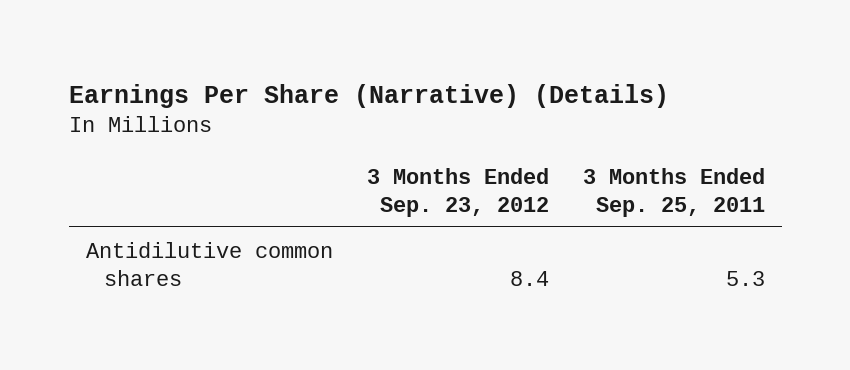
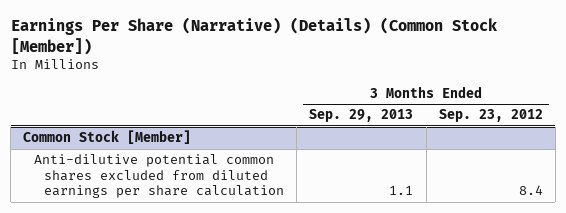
- Earnings Per Share (Narrative) (Details)
+ Earnings Per Share (Narrative) (Details) (Common Stock [Member])
- | 3 Months Ended Sep. 23, 2012 | 3 Months Ended Sep. 25, 2011
+ | 3 Months Ended Sep. 29, 2013 | 3 Months Ended Sep. 23, 2012
- Antidilutive common shares | 8.4 | 5.3
+ Common Stock [Member]
+ Anti-dilutive potential common shares excluded from diluted earnings per share calculation | 1.1 | 8.4

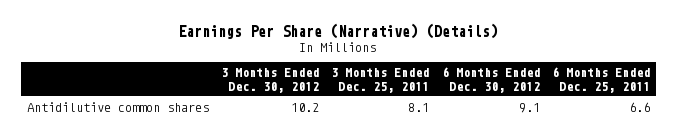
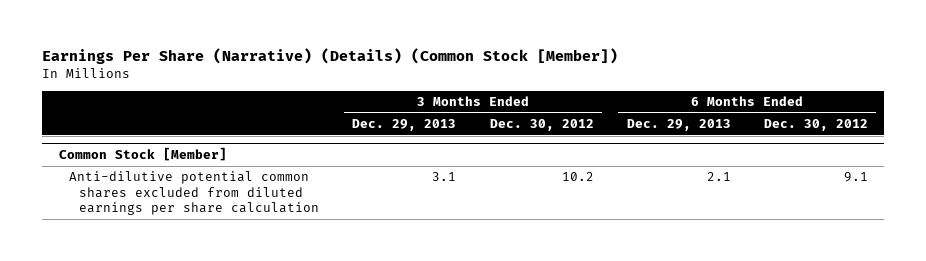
- Earnings Per Share (Narrative) (Details)
+ Earnings Per Share (Narrative) (Details) (Common Stock [Member])
- | 3 Months Ended Dec. 30, 2012 | 3 Months Ended Dec. 25, 2011 | 6 Months Ended Dec. 30, 2012 | 6 Months Ended Dec. 25, 2011
+ | 3 Months Ended Dec. 29, 2013 | 3 Months Ended Dec. 30, 2012 | 6 Months Ended Dec. 29, 2013 | 6 Months Ended Dec. 30, 2012
- Antidilutive common shares | 10.2 | 8.1 | 9.1 | 6.6
+ Common Stock [Member]
+ Anti-dilutive potential common shares excluded from diluted earnings per share calculation | 3.1 | 10.2 | 2.1 | 9.1

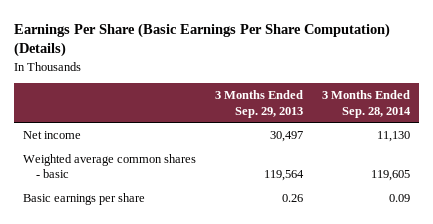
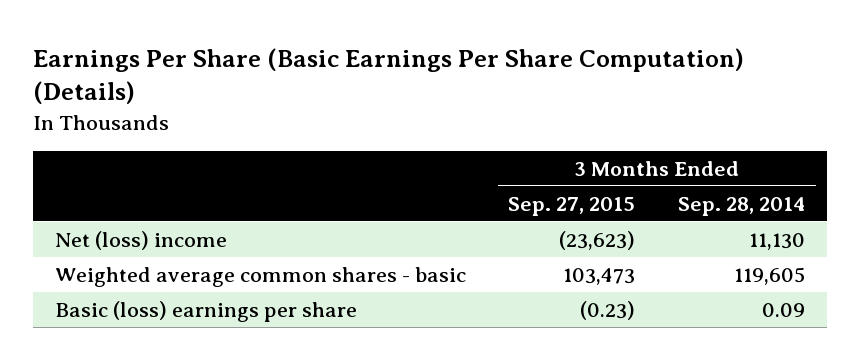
- | 3 Months Ended Sep. 29, 2013 | 3 Months Ended Sep. 28, 2014
+ | 3 Months Ended Sep. 27, 2015 | 3 Months Ended Sep. 28, 2014
- Net income | 30,497 | 11,130
+ Net (loss) income | (23,623) | 11,130
- Basic earnings per share | 0.26 | 0.09
+ Basic (loss) earnings per share | (0.23) | 0.09

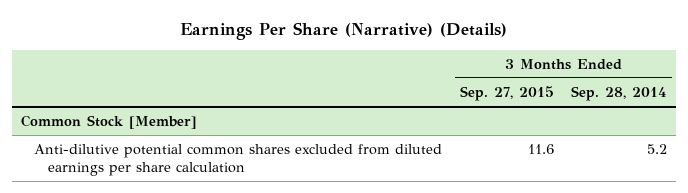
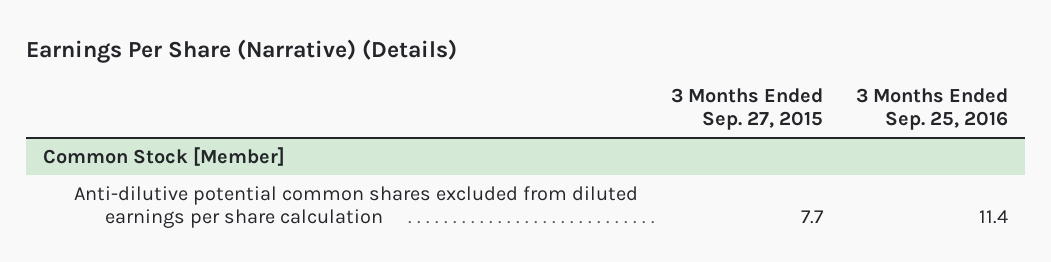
- | 3 Months Ended Sep. 27, 2015 | 3 Months Ended Sep. 28, 2014
+ | 3 Months Ended Sep. 27, 2015 | 3 Months Ended Sep. 25, 2016
@ Common Stock [Member]
- Anti-dilutive potential common shares excluded from diluted earnings per share calculation | 11.6 | 5.2
+ Anti-dilutive potential common shares excluded from diluted earnings per share calculation | 7.7 | 11.4

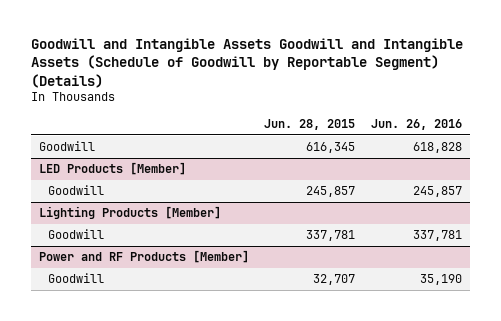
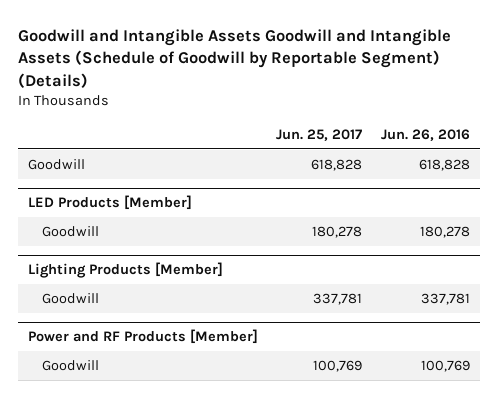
- | Jun. 28, 2015 | Jun. 26, 2016
+ | Jun. 25, 2017 | Jun. 26, 2016
@ LED Products [Member]
- Goodwill | 245,857 | 245,857
+ Goodwill | 180,278 | 180,278
@ Power and RF Products [Member]
- Goodwill | 32,707 | 35,190
+ Goodwill | 100,769 | 100,769

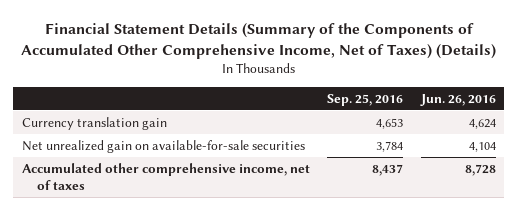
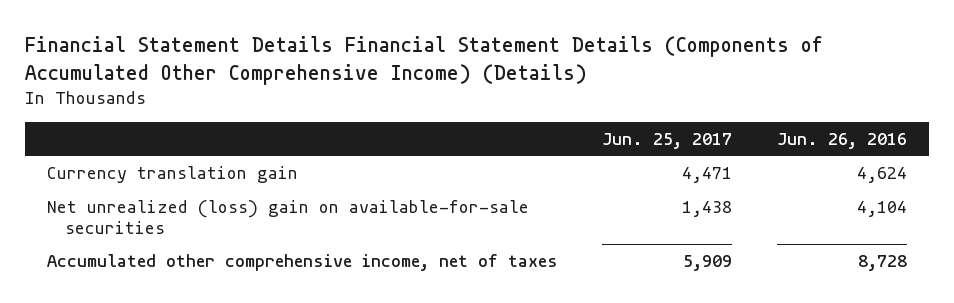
- Financial Statement Details (Summary of the Components of Accumulated Other Comprehensive Income, Net of Taxes) (Details)
+ Financial Statement Details Financial Statement Details (Components of Accumulated Other Comprehensive Income) (Details)
- | Sep. 25, 2016 | Jun. 26, 2016
+ | Jun. 25, 2017 | Jun. 26, 2016
- Net unrealized gain on available-for-sale securities | 3,784 | 4,104
+ Net unrealized (loss) gain on available-for-sale securities | 1,438 | 4,104

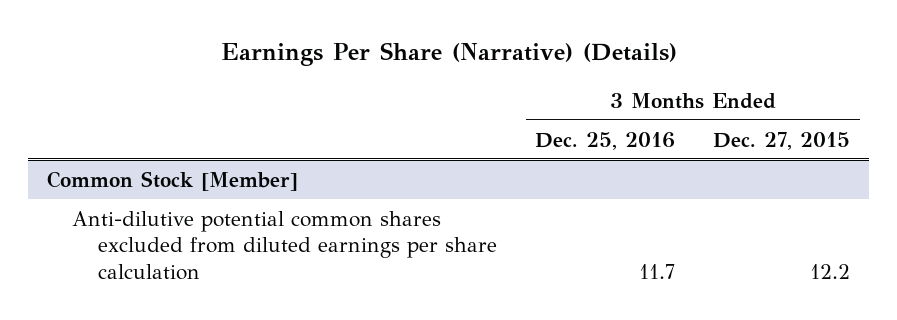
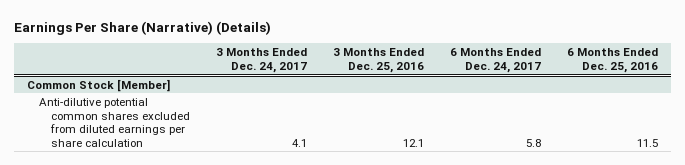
- | 3 Months Ended Dec. 25, 2016 | 3 Months Ended Dec. 27, 2015
+ | 3 Months Ended Dec. 24, 2017 | 3 Months Ended Dec. 25, 2016 | 6 Months Ended Dec. 24, 2017 | 6 Months Ended Dec. 25, 2016
@ Common Stock [Member]
- Anti-dilutive potential common shares excluded from diluted earnings per share calculation | 11.7 | 12.2
+ Anti-dilutive potential common shares excluded from diluted earnings per share calculation | 4.1 | 12.1 | 5.8 | 11.5

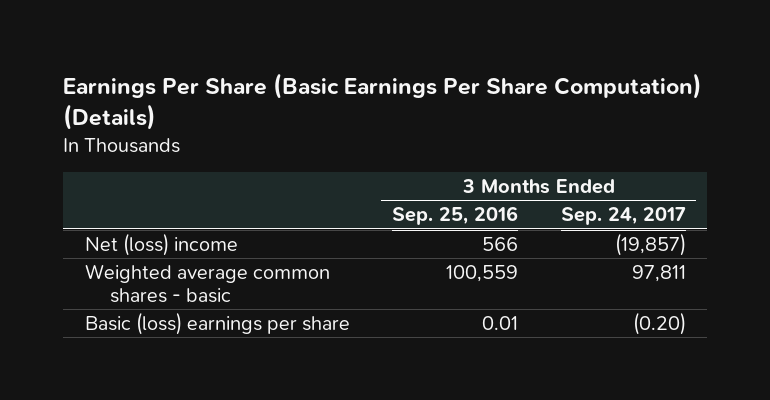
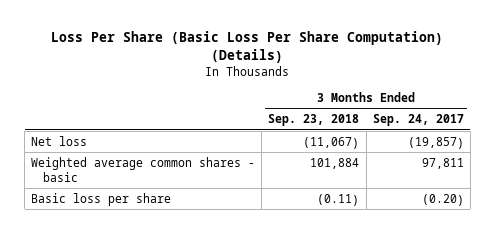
- Earnings Per Share (Basic Earnings Per Share Computation) (Details)
+ Loss Per Share (Basic Loss Per Share Computation) (Details)
- | 3 Months Ended Sep. 25, 2016 | 3 Months Ended Sep. 24, 2017
+ | 3 Months Ended Sep. 23, 2018 | 3 Months Ended Sep. 24, 2017
- Net (loss) income | 566 | (19,857)
+ Net loss | (11,067) | (19,857)
- Basic (loss) earnings per share | 0.01 | (0.20)
+ Basic loss per share | (0.11) | (0.20)

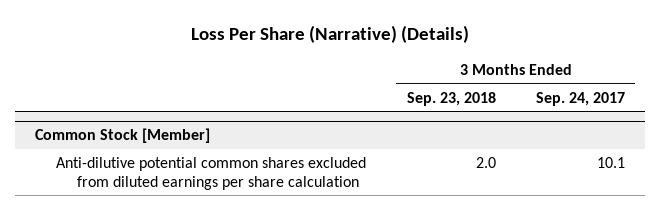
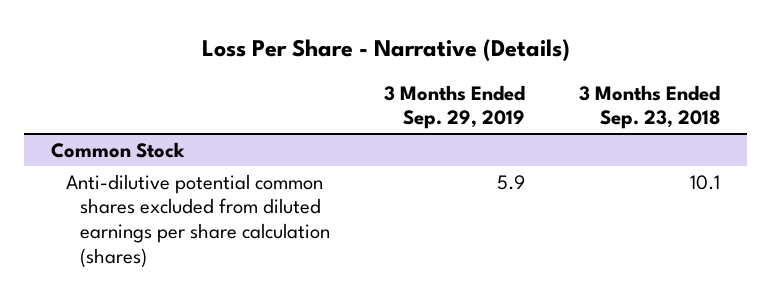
- Loss Per Share (Narrative) (Details)
+ Loss Per Share - Narrative (Details)
- | 3 Months Ended Sep. 23, 2018 | 3 Months Ended Sep. 24, 2017
+ | 3 Months Ended Sep. 29, 2019 | 3 Months Ended Sep. 23, 2018
- Common Stock [Member]
- Anti-dilutive potential common shares excluded from diluted earnings per share calculation | 2.0 | 10.1
+ Common Stock
+ Anti-dilutive potential common shares excluded from diluted earnings per share calculation (shares) | 5.9 | 10.1

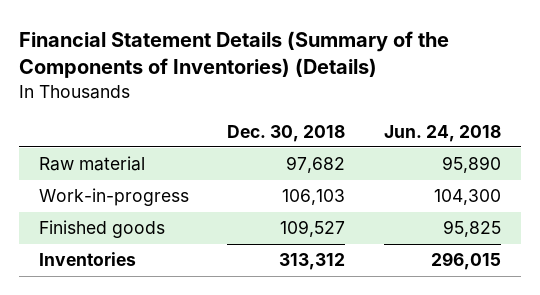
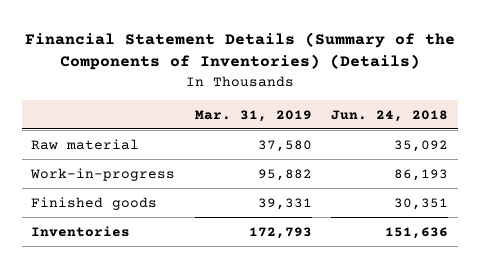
- | Dec. 30, 2018 | Jun. 24, 2018
+ | Mar. 31, 2019 | Jun. 24, 2018
- Raw material | 97,682 | 95,890
- Work-in-progress | 106,103 | 104,300
- Finished goods | 109,527 | 95,825
- Inventories | 313,312 | 296,015
+ Raw material | 37,580 | 35,092
+ Work-in-progress | 95,882 | 86,193
+ Finished goods | 39,331 | 30,351
+ Inventories | 172,793 | 151,636

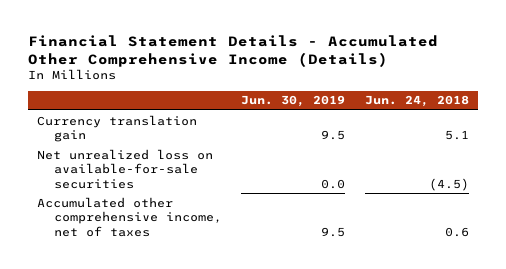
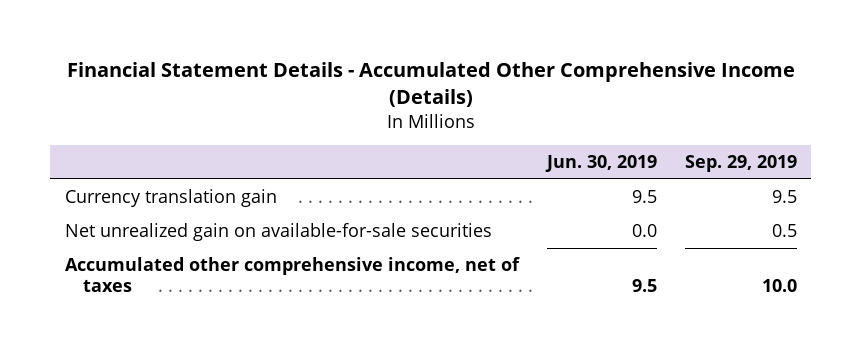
- | Jun. 30, 2019 | Jun. 24, 2018
+ | Jun. 30, 2019 | Sep. 29, 2019
- Net unrealized loss on available-for-sale securities | 0.0 | (4.5)
+ Net unrealized gain on available-for-sale securities | 0.0 | 0.5

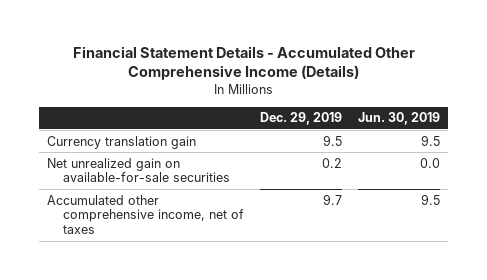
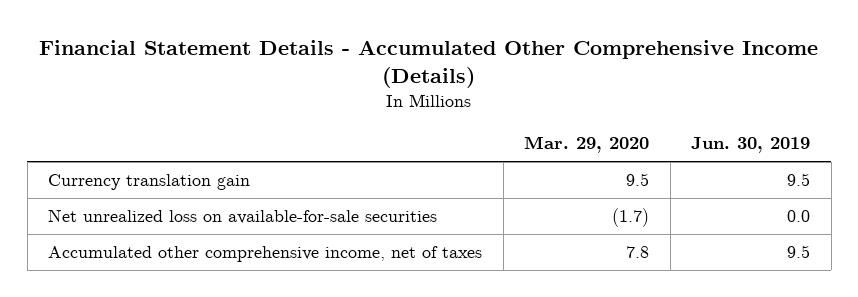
- | Dec. 29, 2019 | Jun. 30, 2019
+ | Mar. 29, 2020 | Jun. 30, 2019
- Net unrealized gain on available-for-sale securities | 0.2 | 0.0
+ Net unrealized loss on available-for-sale securities | (1.7) | 0.0

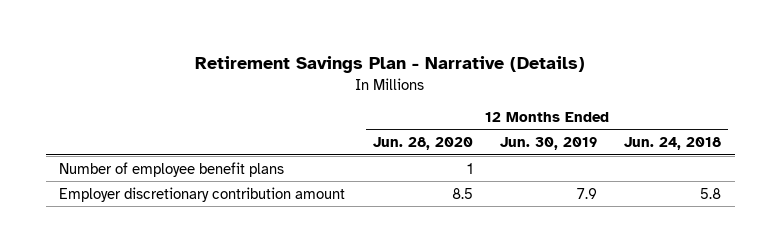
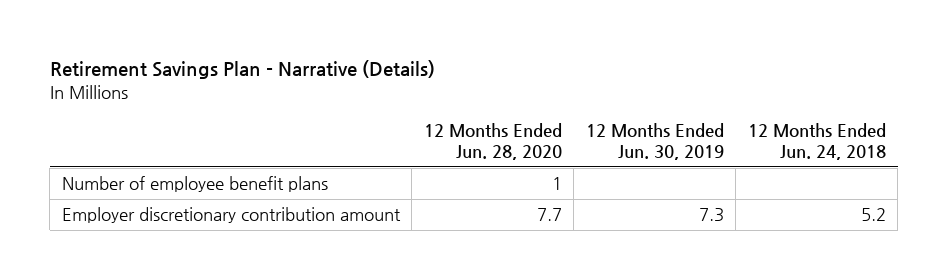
- Employer discretionary contribution amount | 8.5 | 7.9 | 5.8
+ Employer discretionary contribution amount | 7.7 | 7.3 | 5.2

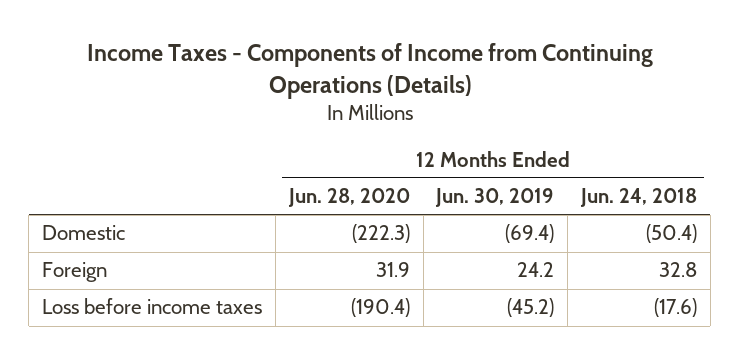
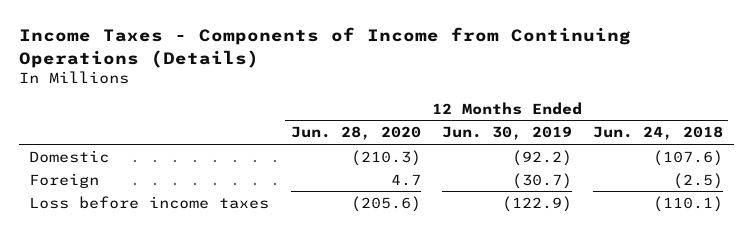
- Domestic | (222.3) | (69.4) | (50.4)
- Foreign | 31.9 | 24.2 | 32.8
- Loss before income taxes | (190.4) | (45.2) | (17.6)
+ Domestic | (210.3) | (92.2) | (107.6)
+ Foreign | 4.7 | (30.7) | (2.5)
+ Loss before income taxes | (205.6) | (122.9) | (110.1)

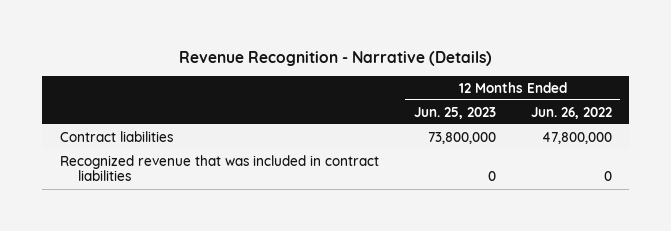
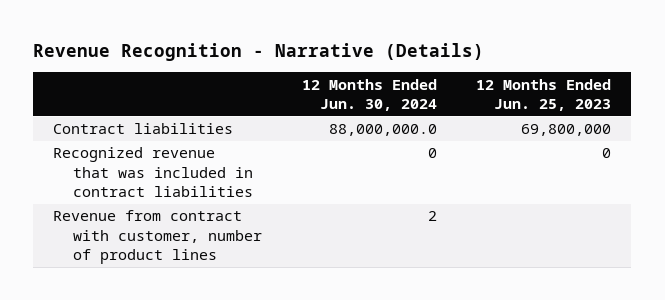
- | 12 Months Ended Jun. 25, 2023 | 12 Months Ended Jun. 26, 2022
+ | 12 Months Ended Jun. 30, 2024 | 12 Months Ended Jun. 25, 2023
- Contract liabilities | 73,800,000 | 47,800,000
+ Contract liabilities | 88,000,000.0 | 69,800,000
+ Revenue from contract with customer, number of product lines | 2 |

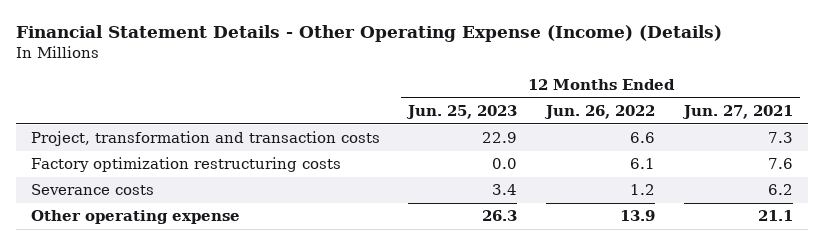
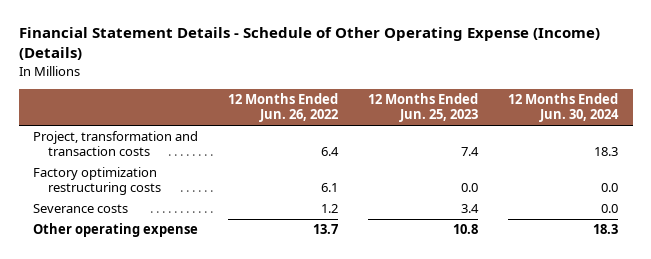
- Financial Statement Details - Other Operating Expense (Income) (Details)
+ Financial Statement Details - Schedule of Other Operating Expense (Income) (Details)
- | 12 Months Ended Jun. 25, 2023 | 12 Months Ended Jun. 26, 2022 | 12 Months Ended Jun. 27, 2021
+ | 12 Months Ended Jun. 26, 2022 | 12 Months Ended Jun. 25, 2023 | 12 Months Ended Jun. 30, 2024
- Project, transformation and transaction costs | 22.9 | 6.6 | 7.3
+ Project, transformation and transaction costs | 6.4 | 7.4 | 18.3
- Other operating expense | 26.3 | 13.9 | 21.1
+ Other operating expense | 13.7 | 10.8 | 18.3

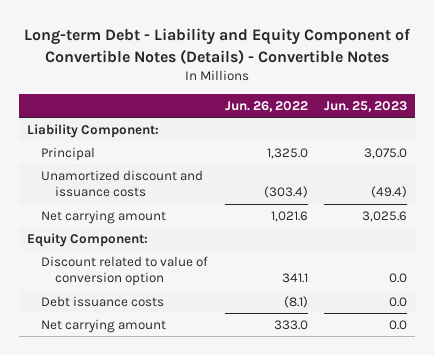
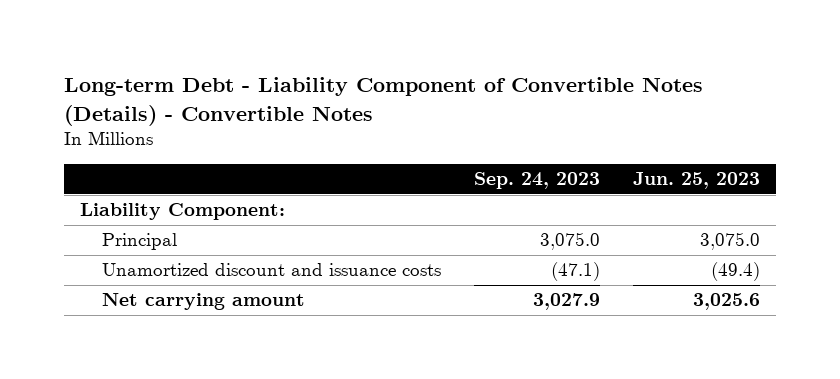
- Long-term Debt - Liability and Equity Component of Convertible Notes (Details) - Convertible Notes
+ Long-term Debt - Liability Component of Convertible Notes (Details) - Convertible Notes
- | Jun. 26, 2022 | Jun. 25, 2023
+ | Sep. 24, 2023 | Jun. 25, 2023
- Equity Component:
- Discount related to value of conversion option | 341.1 | 0.0
- Debt issuance costs | (8.1) | 0.0
- Net carrying amount | 333.0 | 0.0

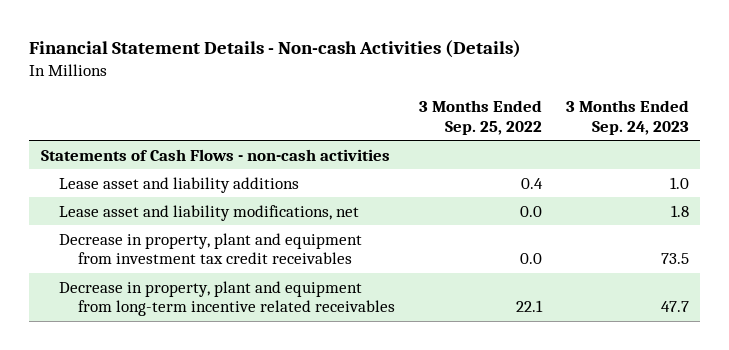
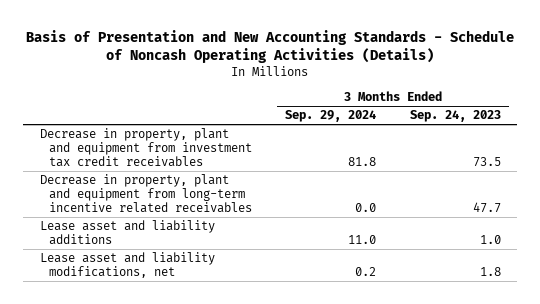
- Financial Statement Details - Non-cash Activities (Details)
+ Basis of Presentation and New Accounting Standards - Schedule of Noncash Operating Activities (Details)
- | 3 Months Ended Sep. 25, 2022 | 3 Months Ended Sep. 24, 2023
+ | 3 Months Ended Sep. 29, 2024 | 3 Months Ended Sep. 24, 2023
- Statements of Cash Flows - non-cash activities
moved down: Lease asset and liability additions | 11.0 | 1.0
moved down: Lease asset and liability modifications, net | 0.2 | 1.8

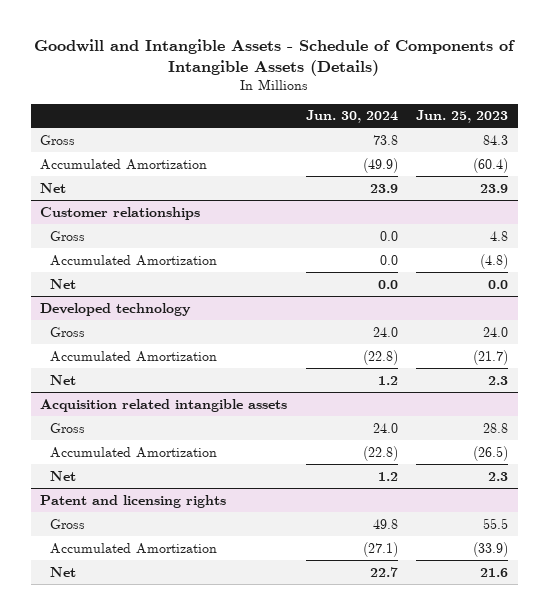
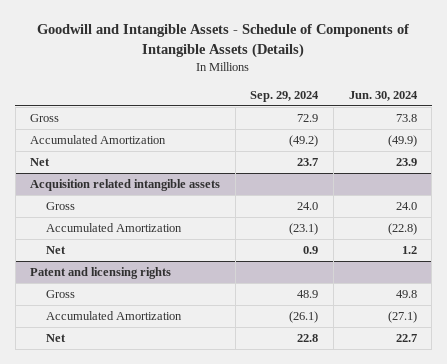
- | Jun. 30, 2024 | Jun. 25, 2023
+ | Sep. 29, 2024 | Jun. 30, 2024
- Customer relationships
- Gross | 0.0 | 4.8
- Accumulated Amortization | 0.0 | (4.8)
- Net | 0.0 | 0.0
- Developed technology
- Gross | 24.0 | 24.0
- Accumulated Amortization | (22.8) | (21.7)
- Net | 1.2 | 2.3

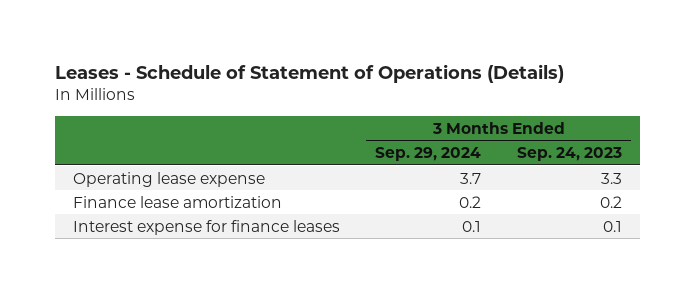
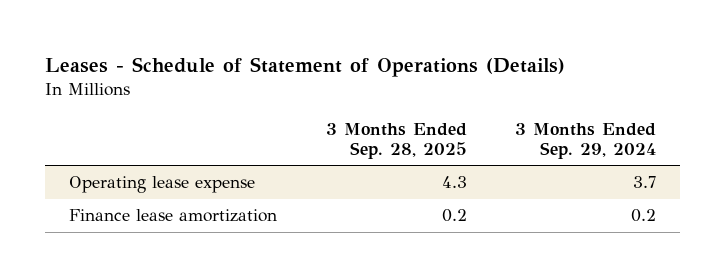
- | 3 Months Ended Sep. 29, 2024 | 3 Months Ended Sep. 24, 2023
+ | 3 Months Ended Sep. 28, 2025 | 3 Months Ended Sep. 29, 2024
- Interest expense for finance leases | 0.1 | 0.1

